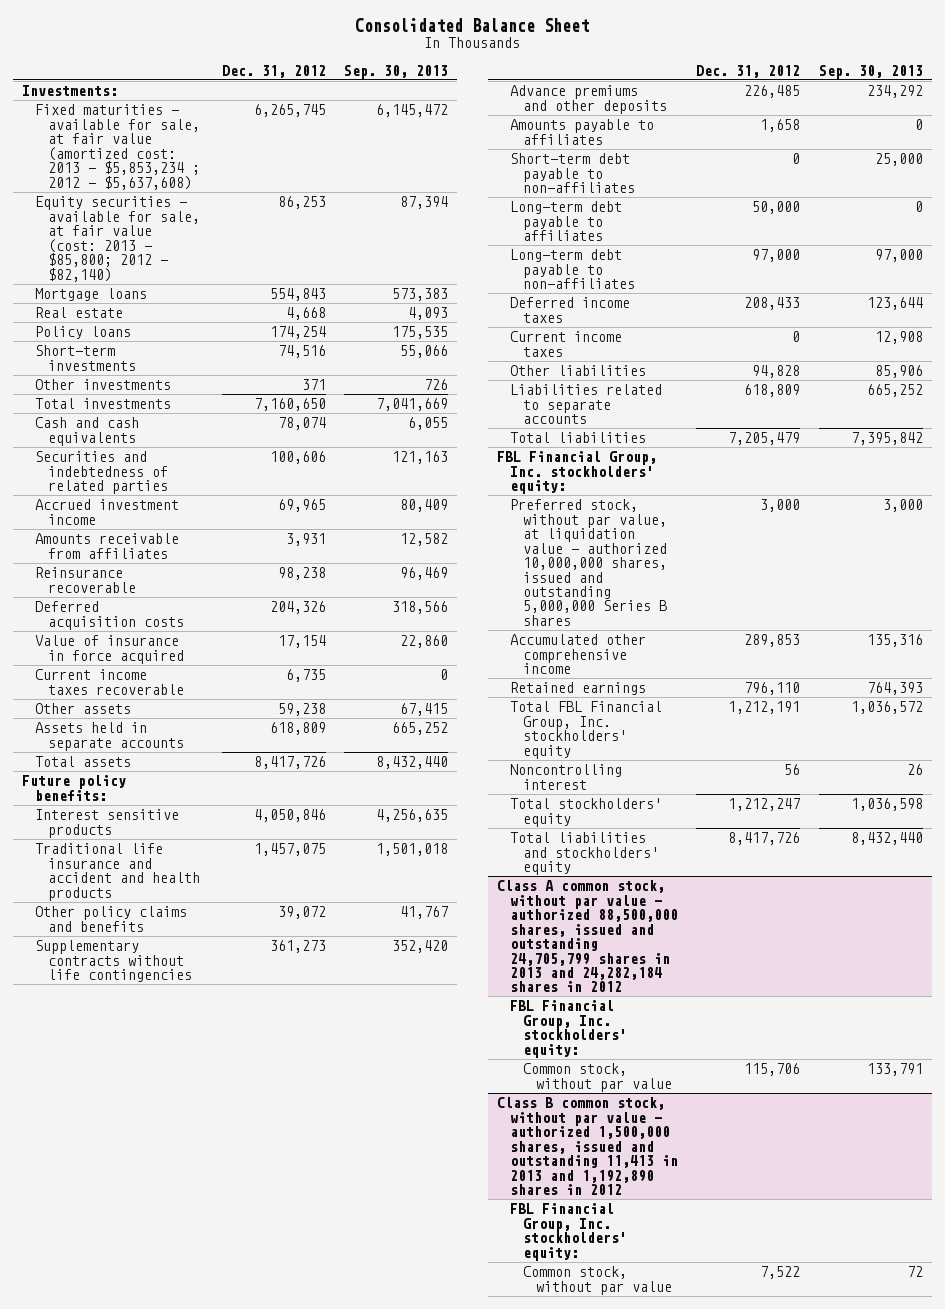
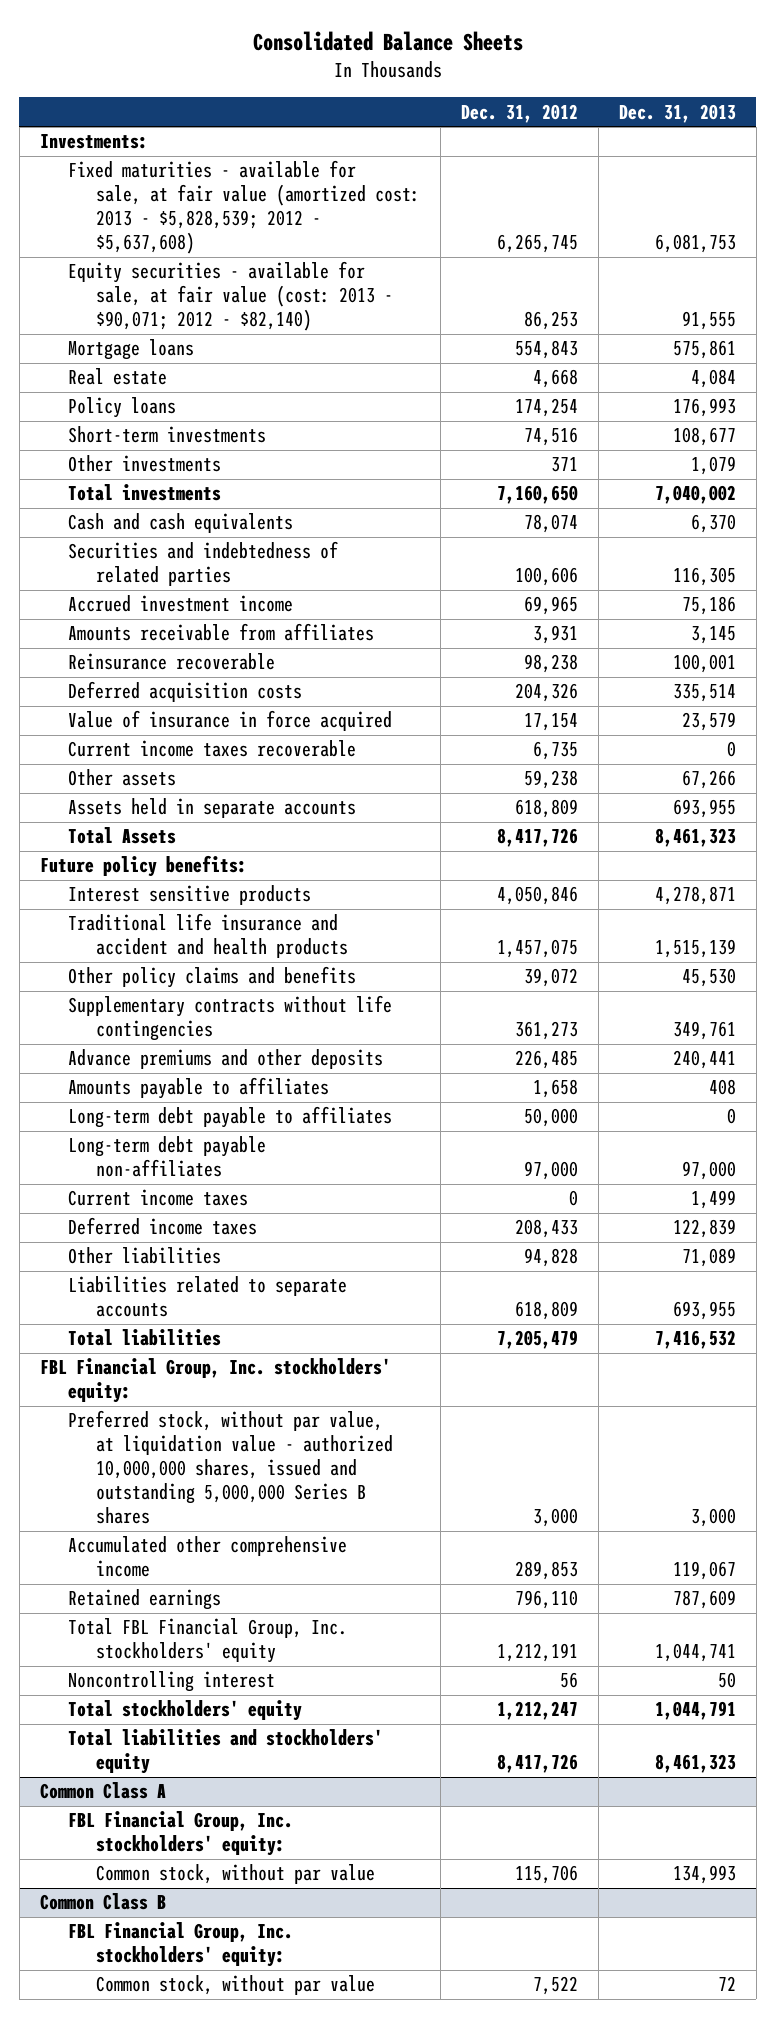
- Consolidated Balance Sheet
+ Consolidated Balance Sheets
- | Dec. 31, 2012 | Sep. 30, 2013
+ | Dec. 31, 2012 | Dec. 31, 2013
- Fixed maturities - available for sale, at fair value (amortized cost: 2013 - $5,853,234 ; 2012 - $5,637,608) | 6,265,745 | 6,145,472
- Equity securities - available for sale, at fair value (cost: 2013 - $85,800; 2012 - $82,140) | 86,253 | 87,394
+ Fixed maturities - available for sale, at fair value (amortized cost: 2013 - $5,828,539; 2012 - $5,637,608) | 6,265,745 | 6,081,753
+ Equity securities - available for sale, at fair value (cost: 2013 - $90,071; 2012 - $82,140) | 86,253 | 91,555
- Total assets | 8,417,726 | 8,432,440
+ Total Assets | 8,417,726 | 8,461,323
- Short-term debt payable to non-affiliates | 0 | 25,000
- Long-term debt payable to non-affiliates | 97,000 | 97,000
+ Long-term debt payable non-affiliates | 97,000 | 97,000
moved down: Deferred income taxes | 208,433 | 122,839
- Class A common stock, without par value - authorized 88,500,000 shares, issued and outstanding 24,705,799 shares in 2013 and 24,282,184 shares in 2012
+ Common Class A
- Class B common stock, without par value - authorized 1,500,000 shares, issued and outstanding 11,413 in 2013 and 1,192,890 shares in 2012
+ Common Class B

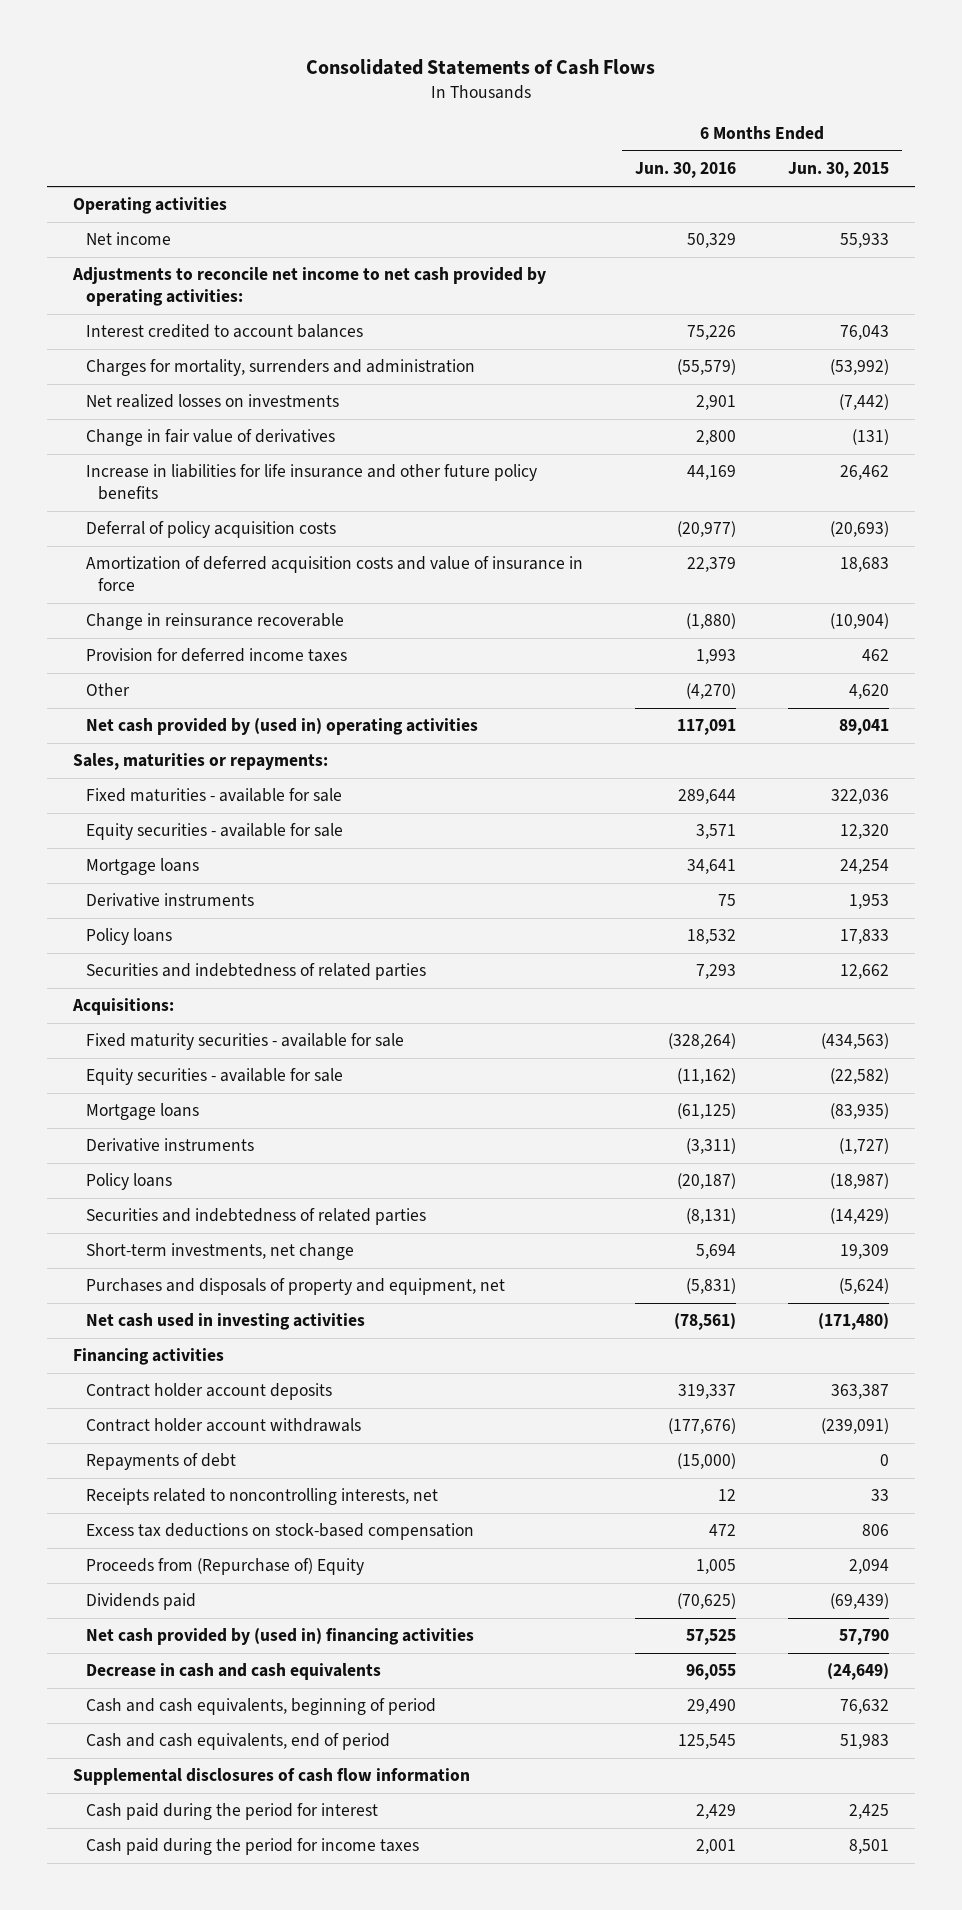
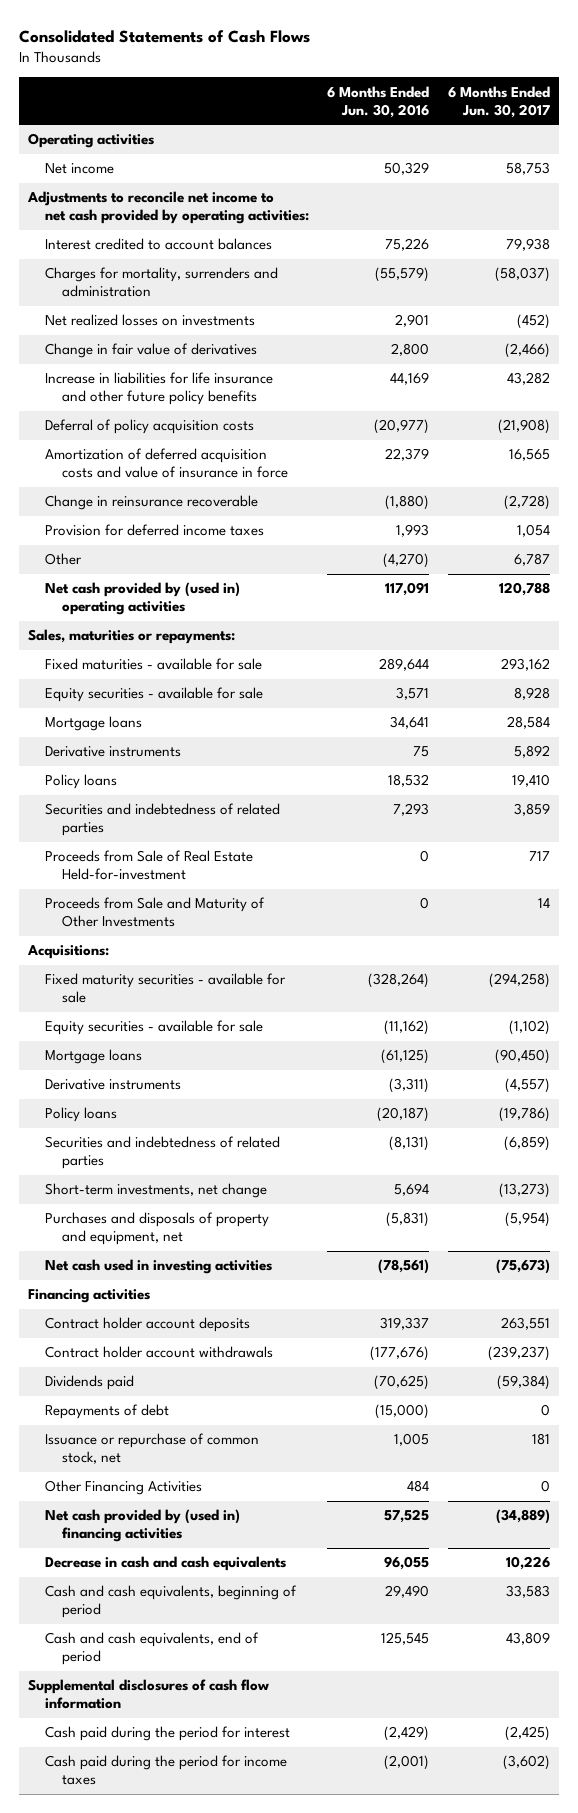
- | 6 Months Ended Jun. 30, 2016 | 6 Months Ended Jun. 30, 2015
+ | 6 Months Ended Jun. 30, 2016 | 6 Months Ended Jun. 30, 2017
+ Proceeds from Sale of Real Estate Held-for-investment | 0 | 717
+ Proceeds from Sale and Maturity of Other Investments | 0 | 14
- Receipts related to noncontrolling interests, net | 12 | 33
- Excess tax deductions on stock-based compensation | 472 | 806
- Proceeds from (Repurchase of) Equity | 1,005 | 2,094
moved down: Repayments of debt | (15,000) | 0
+ Issuance or repurchase of common stock, net | 1,005 | 181
+ Other Financing Activities | 484 | 0
- Cash paid during the period for interest | 2,429 | 2,425
- Cash paid during the period for income taxes | 2,001 | 8,501
+ Cash paid during the period for interest | (2,429) | (2,425)
+ Cash paid during the period for income taxes | (2,001) | (3,602)

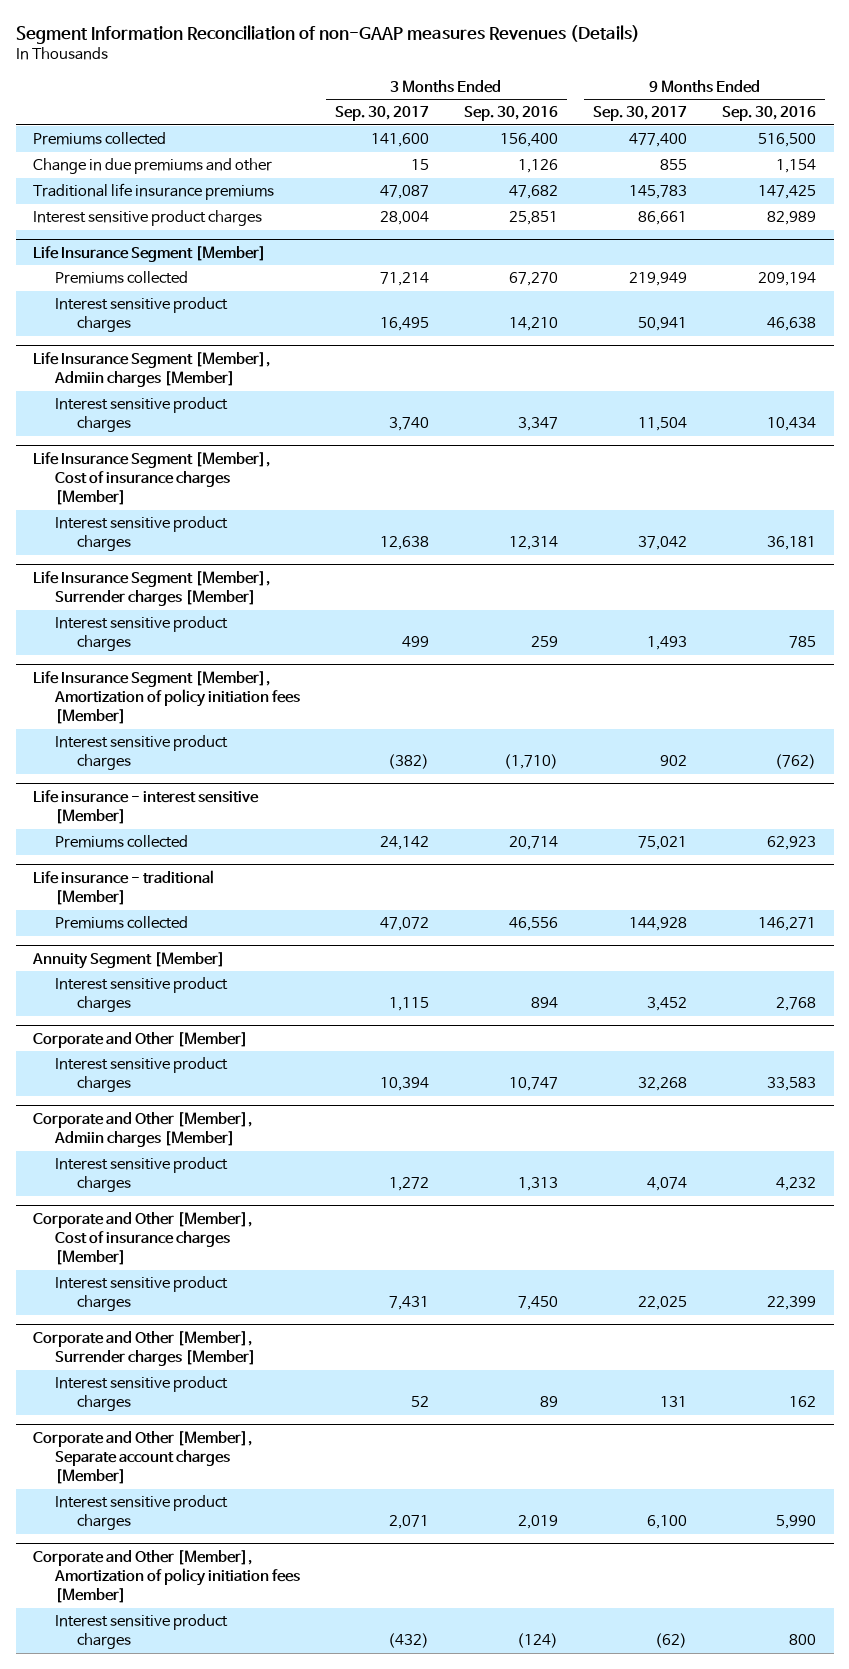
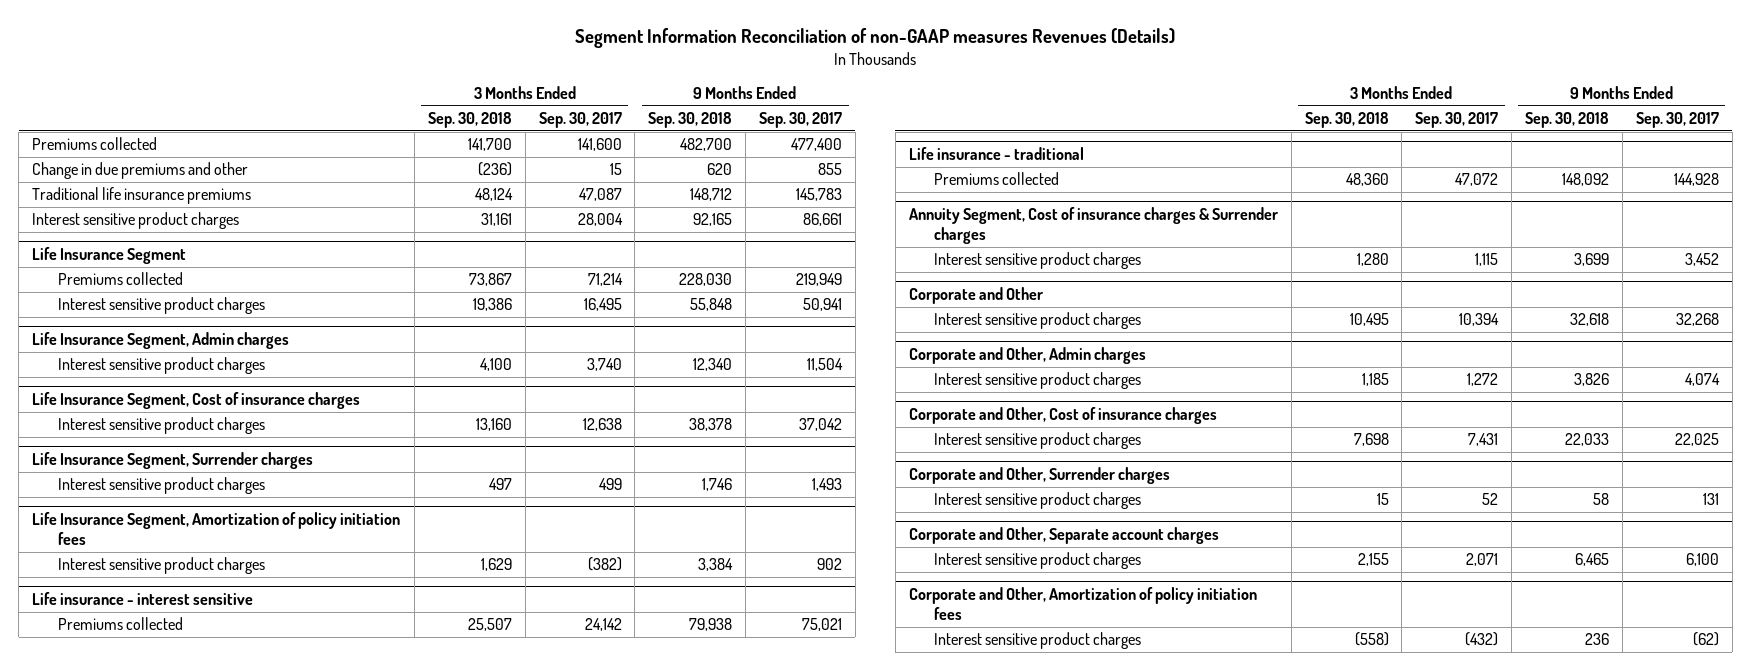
- | 3 Months Ended Sep. 30, 2017 | 3 Months Ended Sep. 30, 2016 | 9 Months Ended Sep. 30, 2017 | 9 Months Ended Sep. 30, 2016
+ | 3 Months Ended Sep. 30, 2018 | 3 Months Ended Sep. 30, 2017 | 9 Months Ended Sep. 30, 2018 | 9 Months Ended Sep. 30, 2017
- Life Insurance Segment [Member]
+ Life Insurance Segment
- Life Insurance Segment [Member], Admiin charges [Member]
+ Life Insurance Segment, Admin charges
- Life Insurance Segment [Member], Cost of insurance charges [Member]
+ Life Insurance Segment, Cost of insurance charges
- Life Insurance Segment [Member], Surrender charges [Member]
+ Life Insurance Segment, Surrender charges
- Life Insurance Segment [Member], Amortization of policy initiation fees [Member]
+ Life Insurance Segment, Amortization of policy initiation fees
- Life insurance - interest sensitive [Member]
+ Life insurance - interest sensitive
- Life insurance - traditional [Member]
+ Life insurance - traditional
- Annuity Segment [Member]
+ Annuity Segment, Cost of insurance charges & Surrender charges
- Corporate and Other [Member]
+ Corporate and Other
- Corporate and Other [Member], Admiin charges [Member]
+ Corporate and Other, Admin charges
- Corporate and Other [Member], Cost of insurance charges [Member]
+ Corporate and Other, Cost of insurance charges
- Corporate and Other [Member], Surrender charges [Member]
+ Corporate and Other, Surrender charges
- Corporate and Other [Member], Separate account charges [Member]
+ Corporate and Other, Separate account charges
- Corporate and Other [Member], Amortization of policy initiation fees [Member]
+ Corporate and Other, Amortization of policy initiation fees

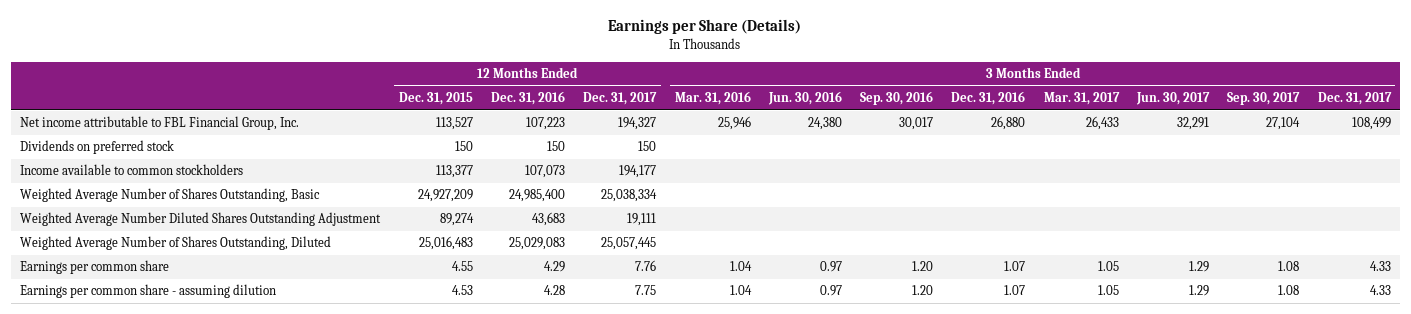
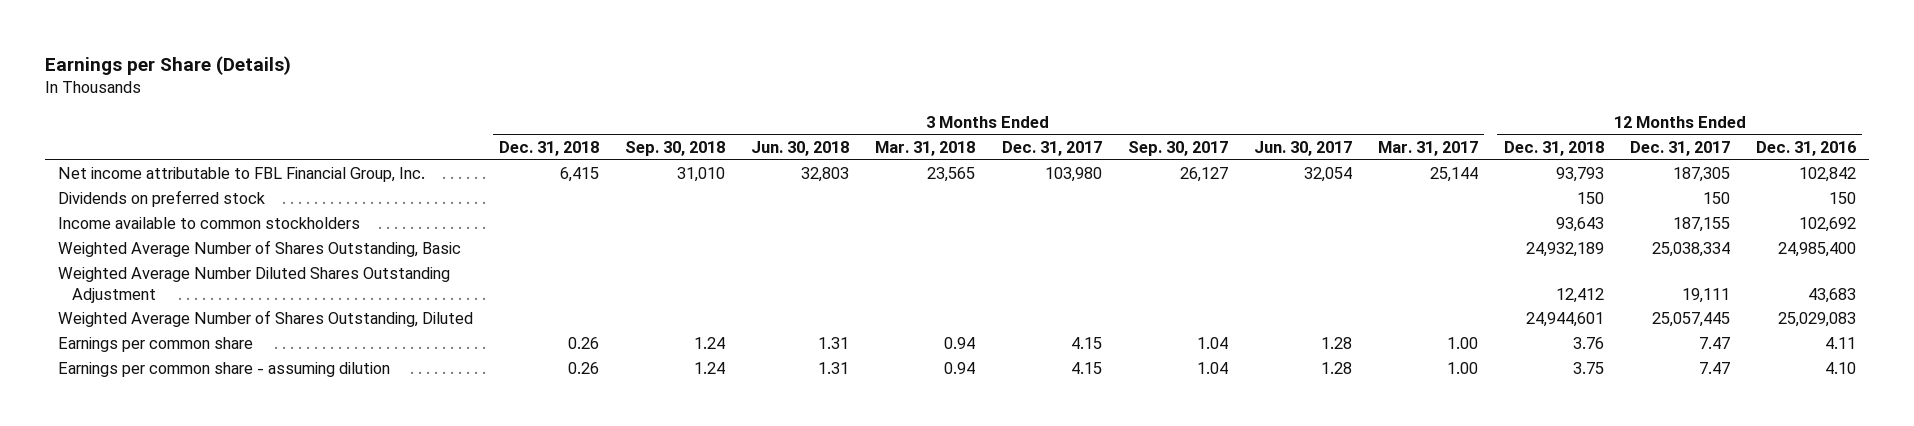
- | 12 Months Ended Dec. 31, 2015 | 12 Months Ended Dec. 31, 2016 | 12 Months Ended Dec. 31, 2017 | 3 Months Ended Mar. 31, 2016 | 3 Months Ended Jun. 30, 2016 | 3 Months Ended Sep. 30, 2016 | 3 Months Ended Dec. 31, 2016 | 3 Months Ended Mar. 31, 2017 | 3 Months Ended Jun. 30, 2017 | 3 Months Ended Sep. 30, 2017 | 3 Months Ended Dec. 31, 2017
+ | 3 Months Ended Dec. 31, 2018 | 3 Months Ended Sep. 30, 2018 | 3 Months Ended Jun. 30, 2018 | 3 Months Ended Mar. 31, 2018 | 3 Months Ended Dec. 31, 2017 | 3 Months Ended Sep. 30, 2017 | 3 Months Ended Jun. 30, 2017 | 3 Months Ended Mar. 31, 2017 | 12 Months Ended Dec. 31, 2018 | 12 Months Ended Dec. 31, 2017 | 12 Months Ended Dec. 31, 2016
- Net income attributable to FBL Financial Group, Inc. | 113,527 | 107,223 | 194,327 | 25,946 | 24,380 | 30,017 | 26,880 | 26,433 | 32,291 | 27,104 | 108,499
+ Net income attributable to FBL Financial Group, Inc. | 6,415 | 31,010 | 32,803 | 23,565 | 103,980 | 26,127 | 32,054 | 25,144 | 93,793 | 187,305 | 102,842
- Income available to common stockholders | 113,377 | 107,073 | 194,177 | | | | | | | |
+ Income available to common stockholders | | | | | | | | | 93,643 | 187,155 | 102,692
- Earnings per common share | 4.55 | 4.29 | 7.76 | 1.04 | 0.97 | 1.20 | 1.07 | 1.05 | 1.29 | 1.08 | 4.33
- Earnings per common share - assuming dilution | 4.53 | 4.28 | 7.75 | 1.04 | 0.97 | 1.20 | 1.07 | 1.05 | 1.29 | 1.08 | 4.33
+ Earnings per common share | 0.26 | 1.24 | 1.31 | 0.94 | 4.15 | 1.04 | 1.28 | 1.00 | 3.76 | 7.47 | 4.11
+ Earnings per common share - assuming dilution | 0.26 | 1.24 | 1.31 | 0.94 | 4.15 | 1.04 | 1.28 | 1.00 | 3.75 | 7.47 | 4.10

